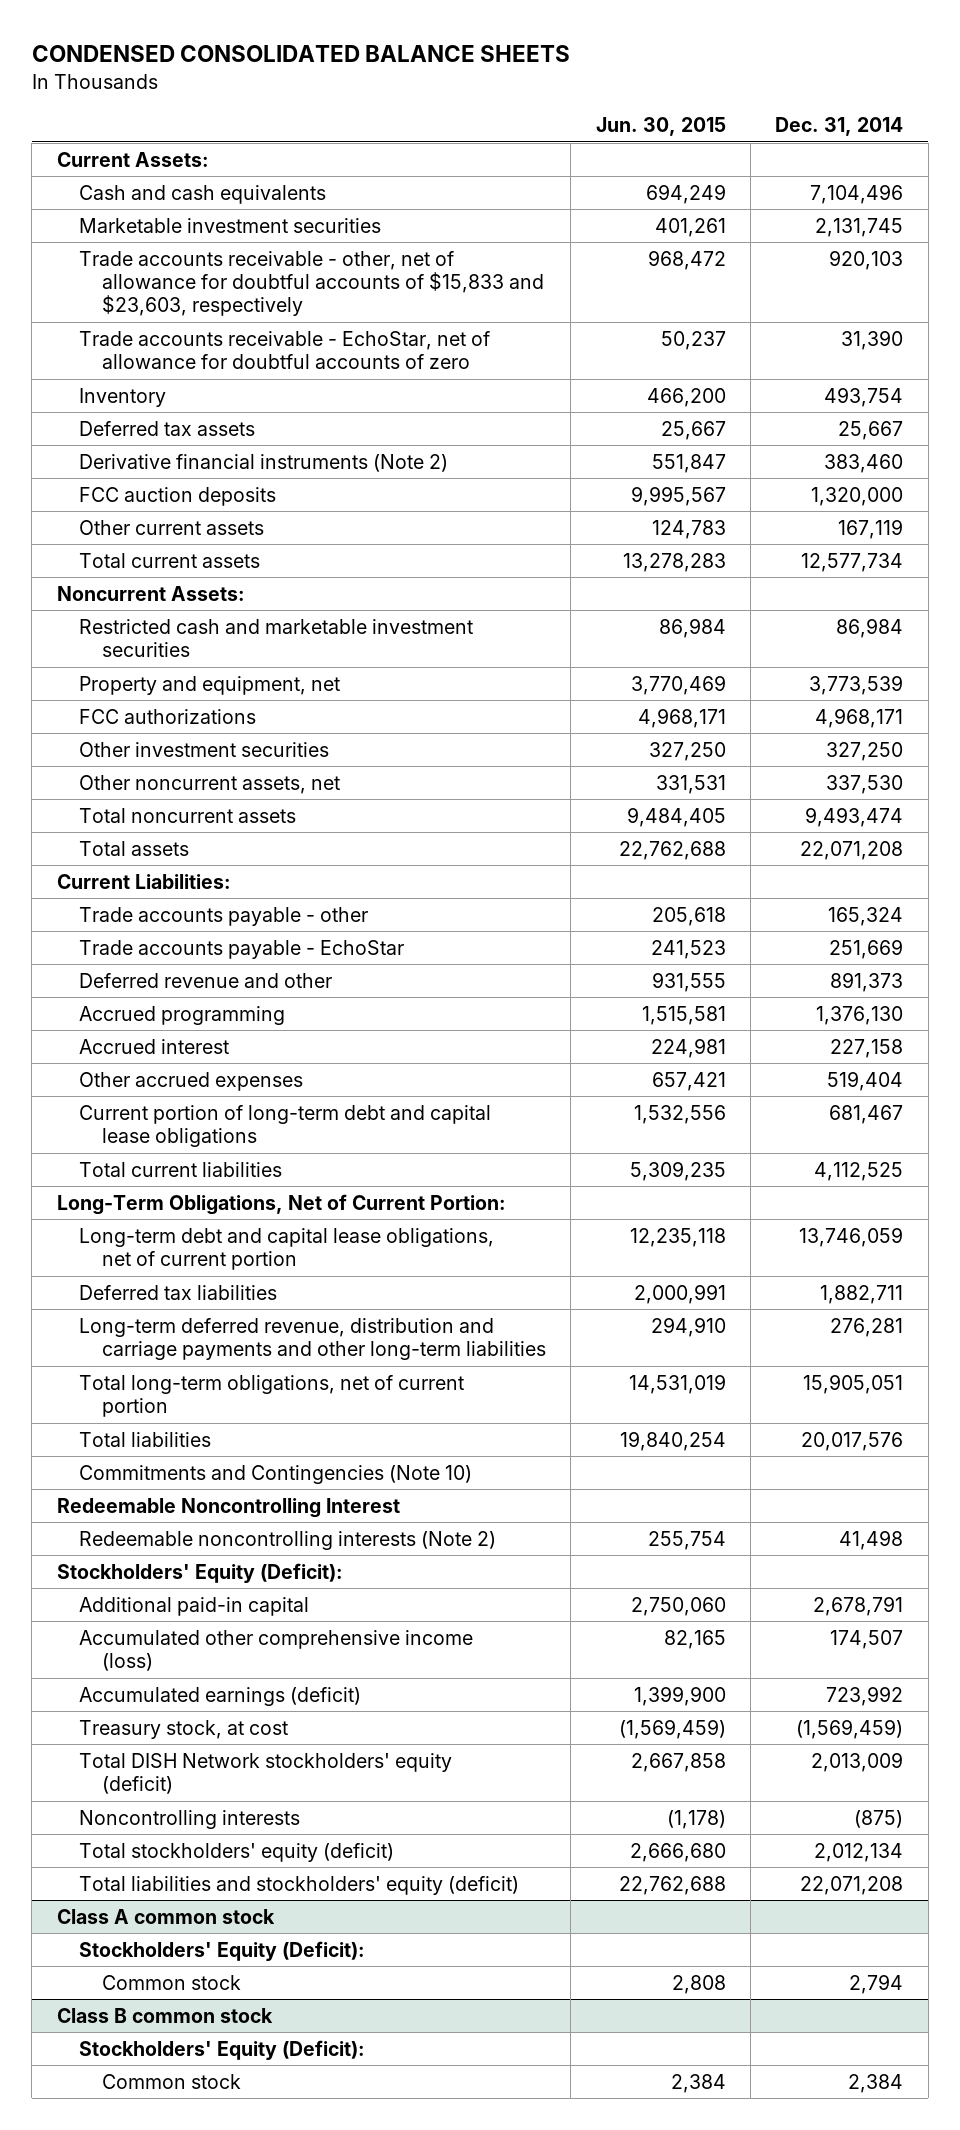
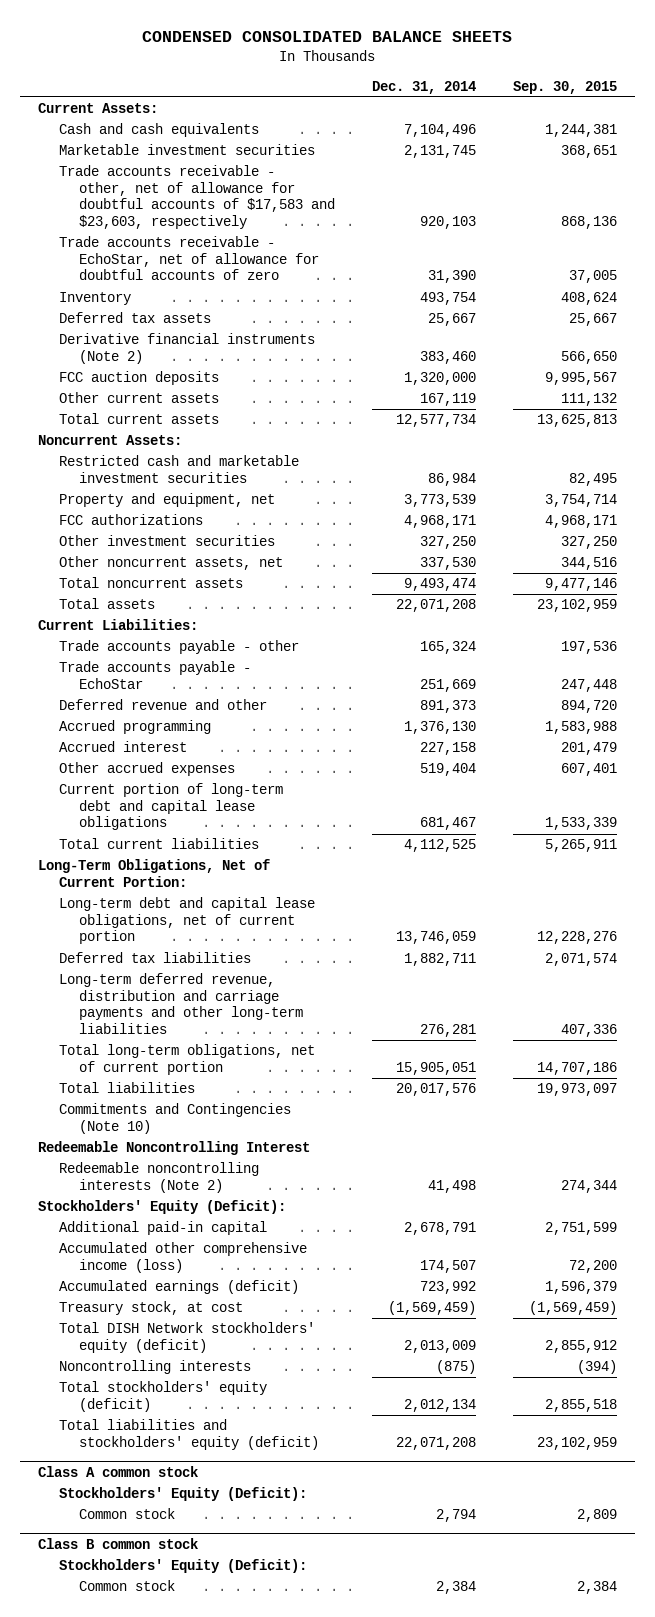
- | Jun. 30, 2015 | Dec. 31, 2014
+ | Dec. 31, 2014 | Sep. 30, 2015
- Trade accounts receivable - other, net of allowance for doubtful accounts of $15,833 and $23,603, respectively | 968,472 | 920,103
+ Trade accounts receivable - other, net of allowance for doubtful accounts of $17,583 and $23,603, respectively | 920,103 | 868,136

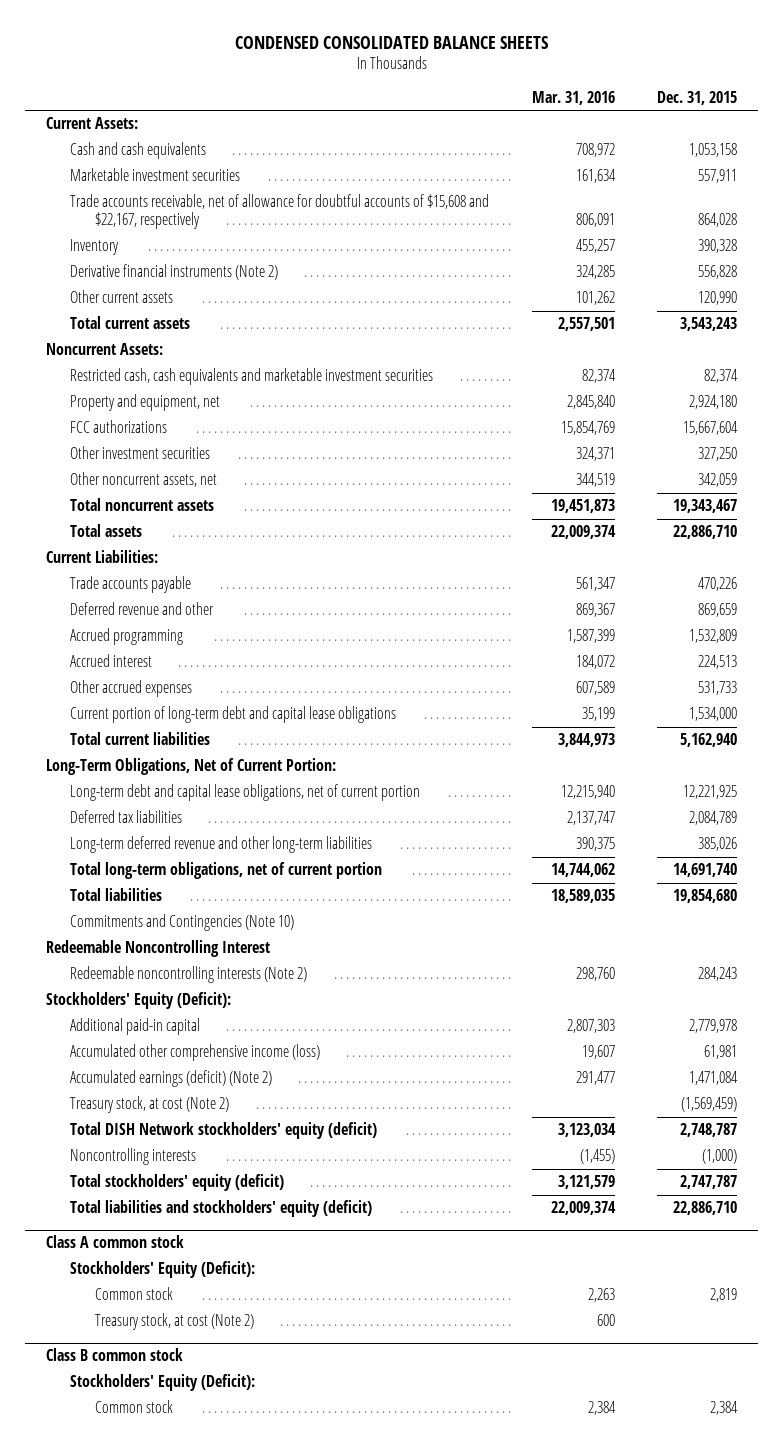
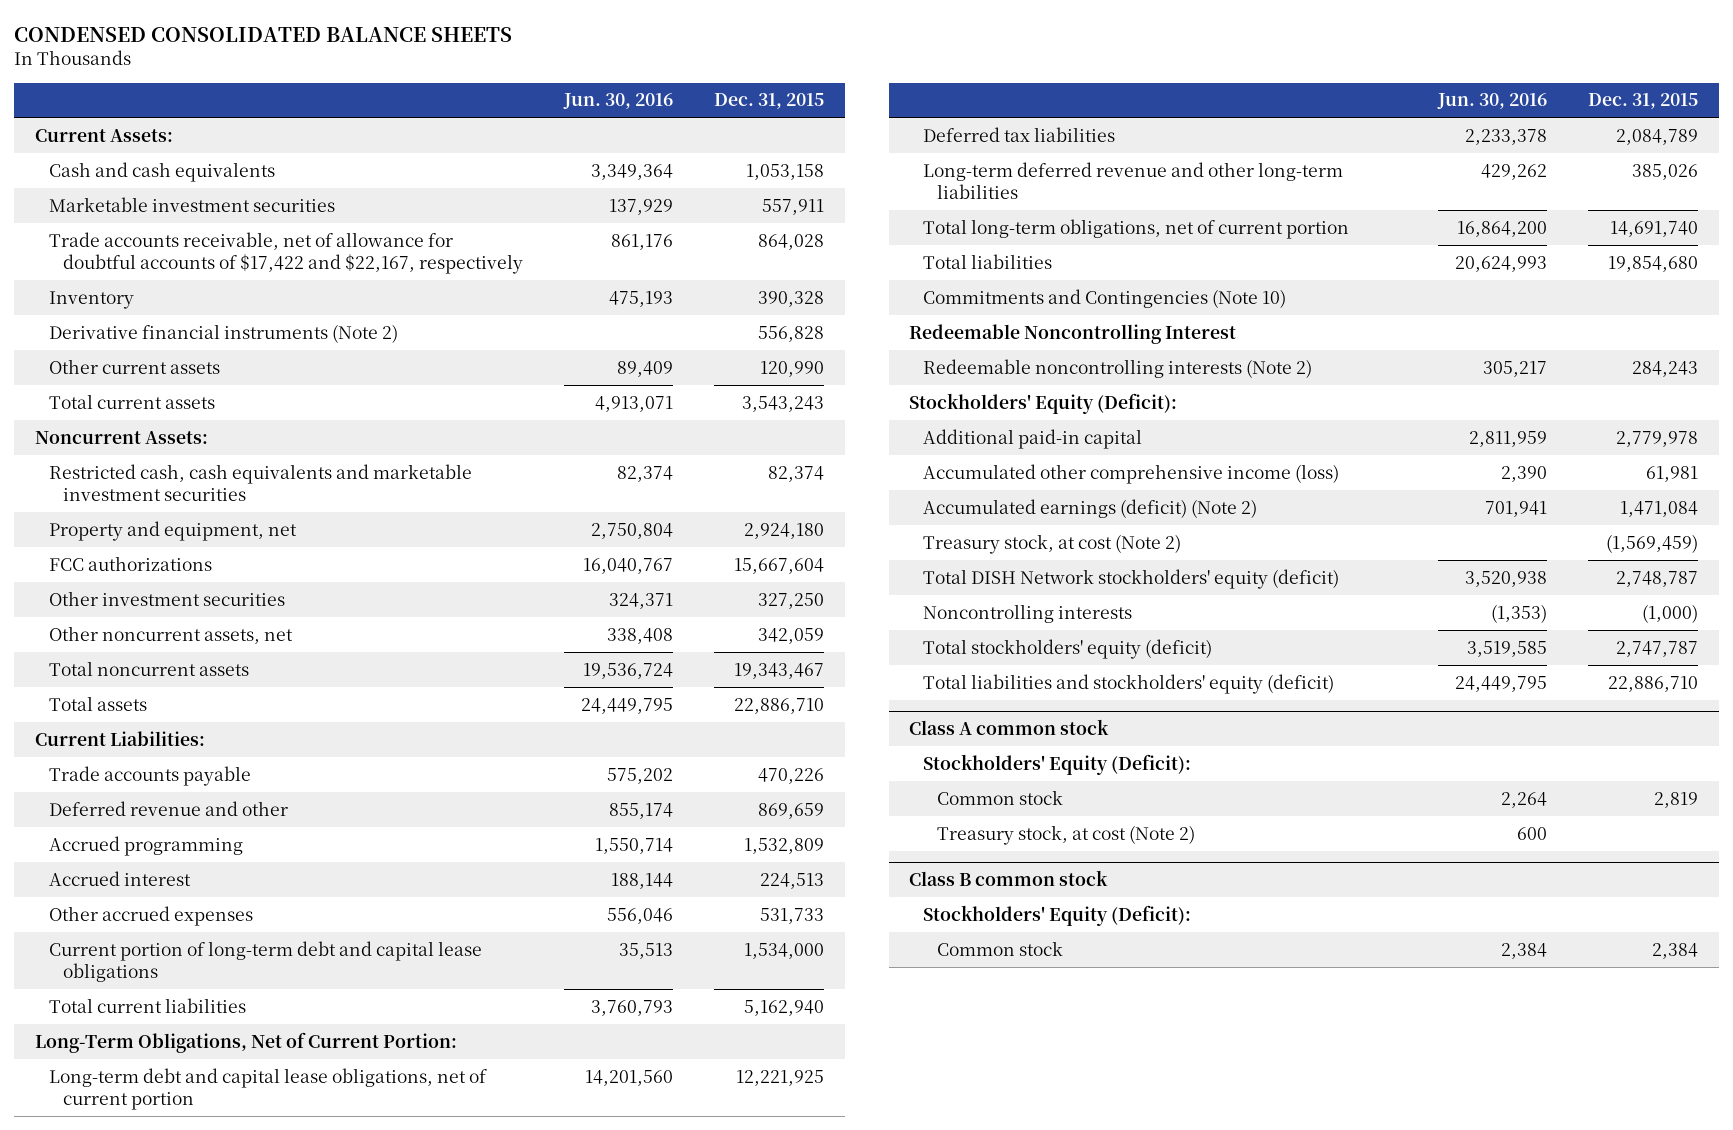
- | Mar. 31, 2016 | Dec. 31, 2015
+ | Jun. 30, 2016 | Dec. 31, 2015
- Trade accounts receivable, net of allowance for doubtful accounts of $15,608 and $22,167, respectively | 806,091 | 864,028
+ Trade accounts receivable, net of allowance for doubtful accounts of $17,422 and $22,167, respectively | 861,176 | 864,028

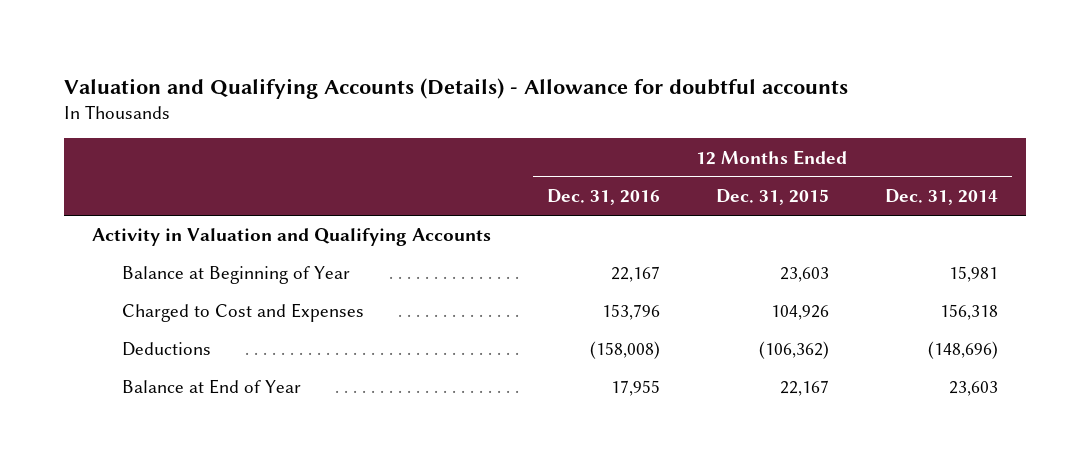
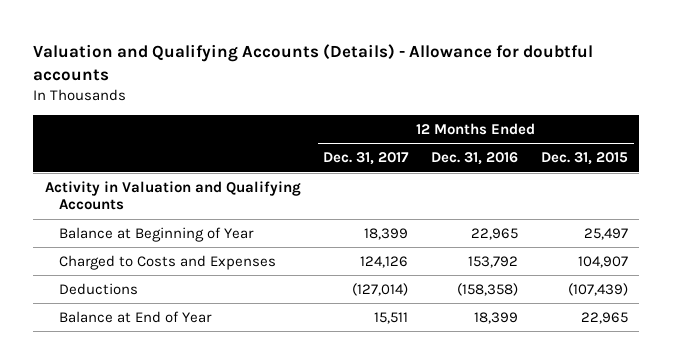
- | 12 Months Ended Dec. 31, 2016 | 12 Months Ended Dec. 31, 2015 | 12 Months Ended Dec. 31, 2014
+ | 12 Months Ended Dec. 31, 2017 | 12 Months Ended Dec. 31, 2016 | 12 Months Ended Dec. 31, 2015
- Balance at Beginning of Year | 22,167 | 23,603 | 15,981
- Charged to Cost and Expenses | 153,796 | 104,926 | 156,318
- Deductions | (158,008) | (106,362) | (148,696)
- Balance at End of Year | 17,955 | 22,167 | 23,603
+ Balance at Beginning of Year | 18,399 | 22,965 | 25,497
+ Charged to Costs and Expenses | 124,126 | 153,792 | 104,907
+ Deductions | (127,014) | (158,358) | (107,439)
+ Balance at End of Year | 15,511 | 18,399 | 22,965

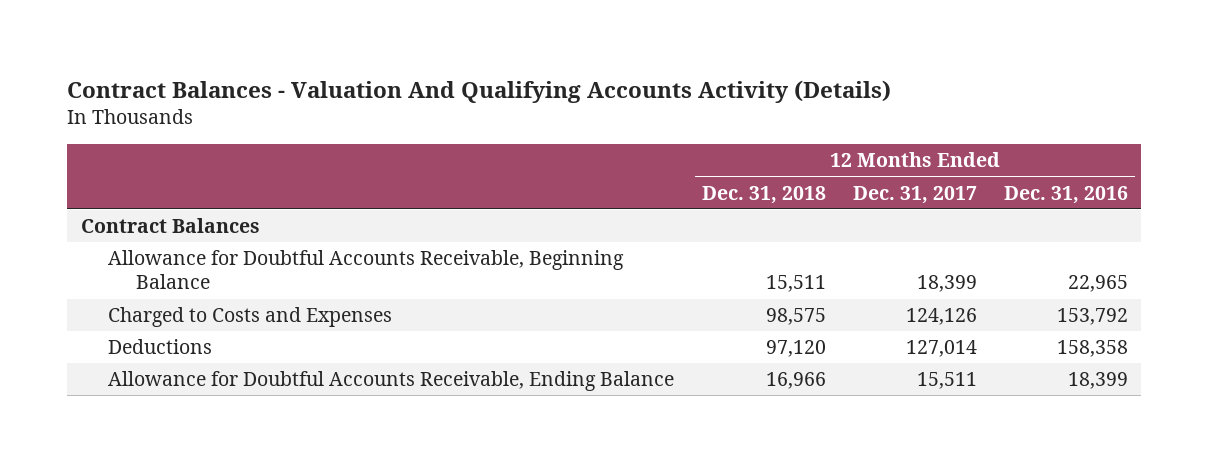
- Valuation and Qualifying Accounts (Details) - Allowance for doubtful accounts
+ Contract Balances - Valuation And Qualifying Accounts Activity (Details)
- | 12 Months Ended Dec. 31, 2017 | 12 Months Ended Dec. 31, 2016 | 12 Months Ended Dec. 31, 2015
+ | 12 Months Ended Dec. 31, 2018 | 12 Months Ended Dec. 31, 2017 | 12 Months Ended Dec. 31, 2016
- Activity in Valuation and Qualifying Accounts
- Balance at Beginning of Year | 18,399 | 22,965 | 25,497
+ Contract Balances
+ Allowance for Doubtful Accounts Receivable, Beginning Balance | 15,511 | 18,399 | 22,965
- Deductions | (127,014) | (158,358) | (107,439)
- Balance at End of Year | 15,511 | 18,399 | 22,965
+ Deductions | 97,120 | 127,014 | 158,358
+ Allowance for Doubtful Accounts Receivable, Ending Balance | 16,966 | 15,511 | 18,399

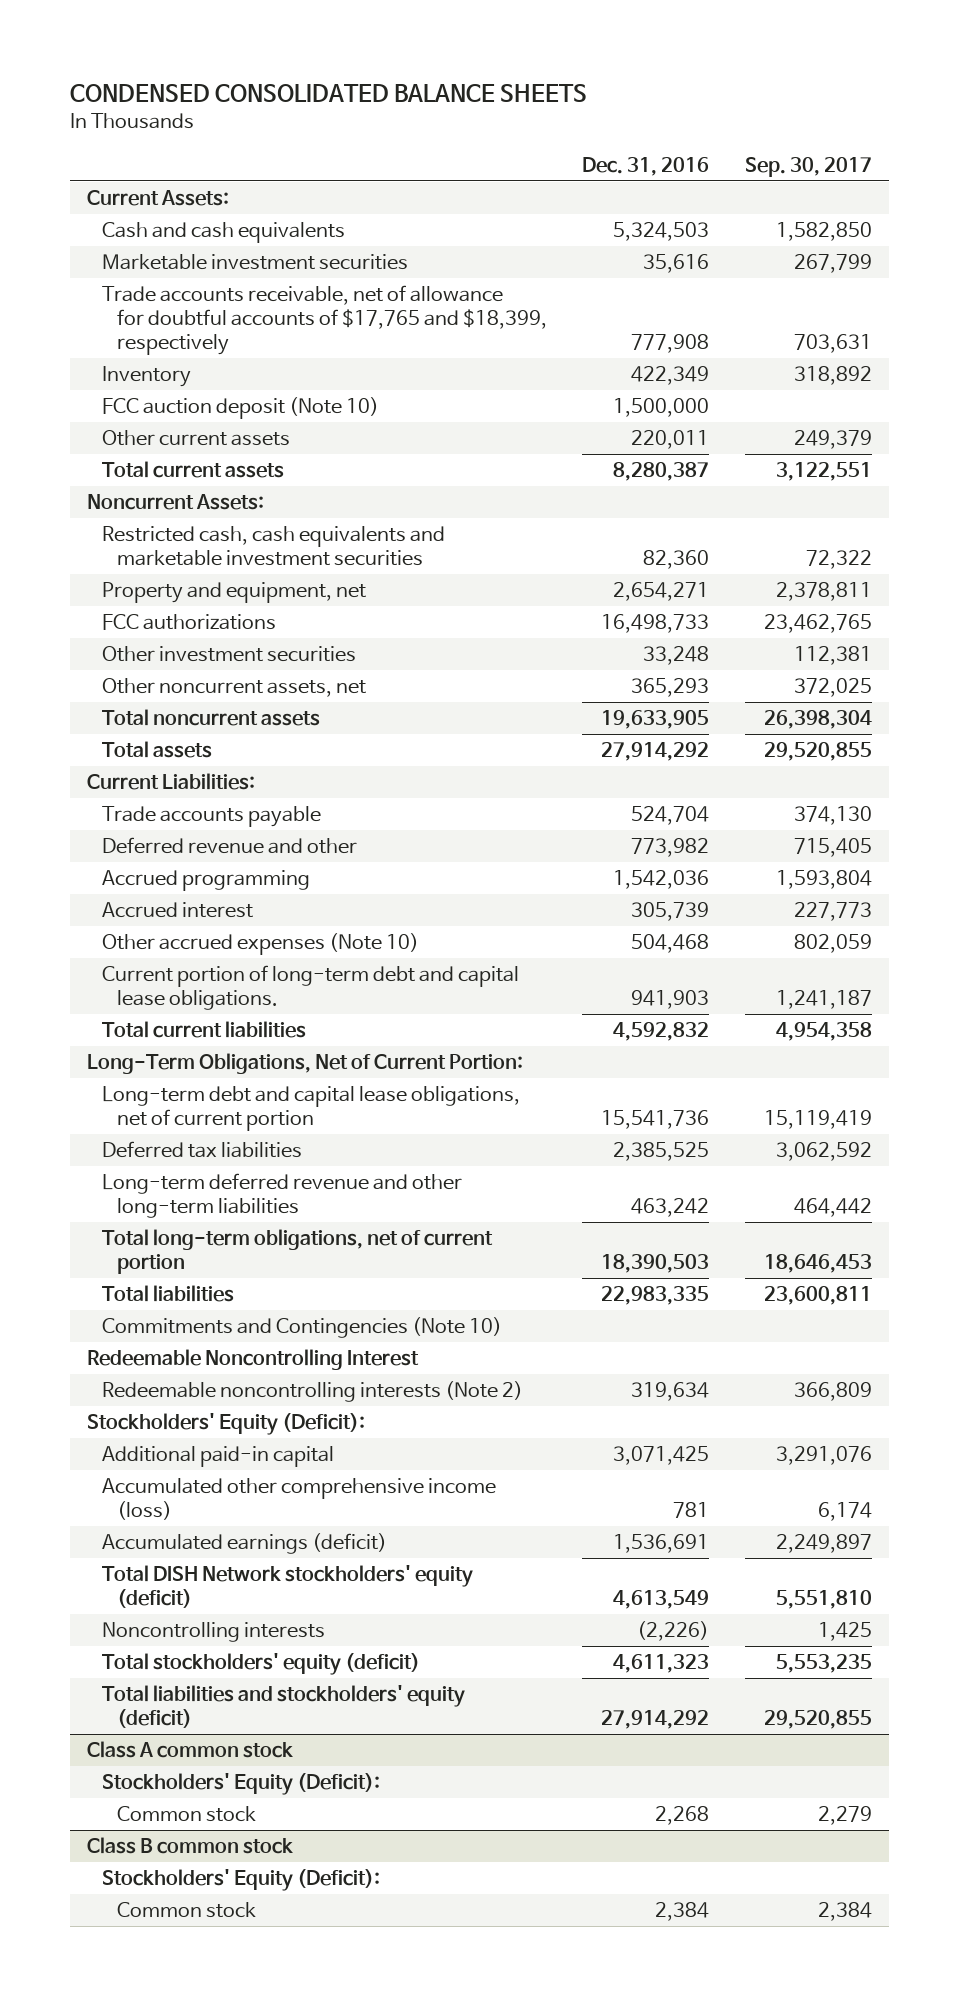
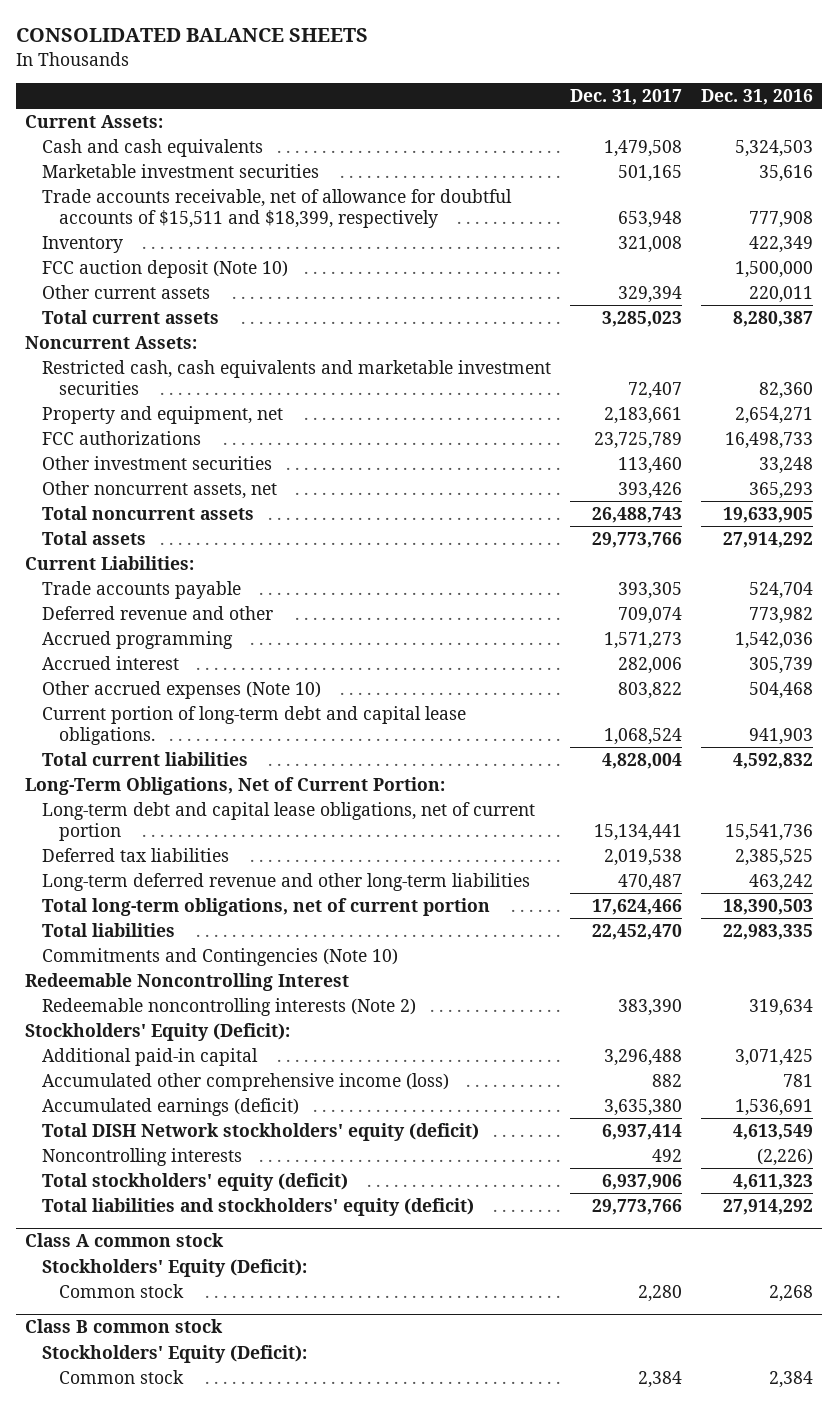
- CONDENSED CONSOLIDATED BALANCE SHEETS
+ CONSOLIDATED BALANCE SHEETS
- | Dec. 31, 2016 | Sep. 30, 2017
+ | Dec. 31, 2017 | Dec. 31, 2016
- Trade accounts receivable, net of allowance for doubtful accounts of $17,765 and $18,399, respectively | 777,908 | 703,631
+ Trade accounts receivable, net of allowance for doubtful accounts of $15,511 and $18,399, respectively | 653,948 | 777,908

